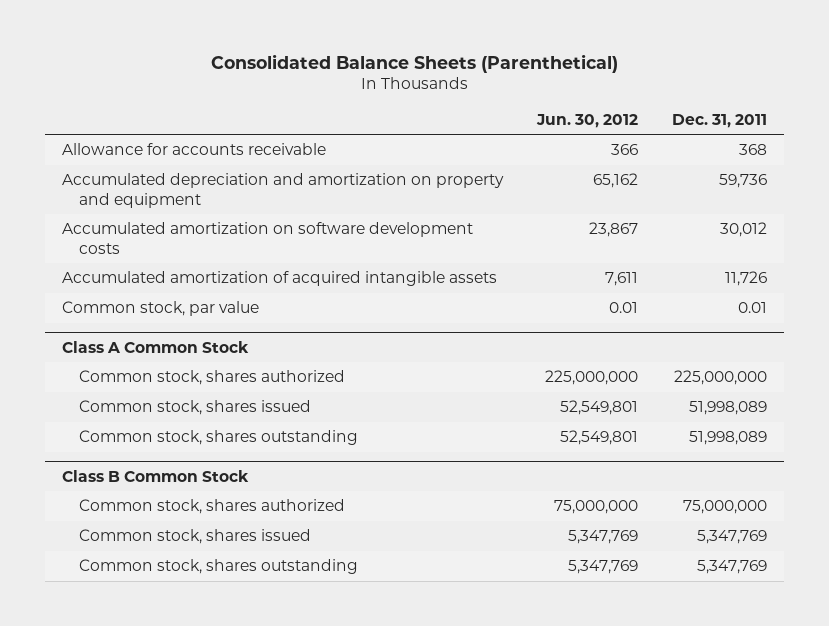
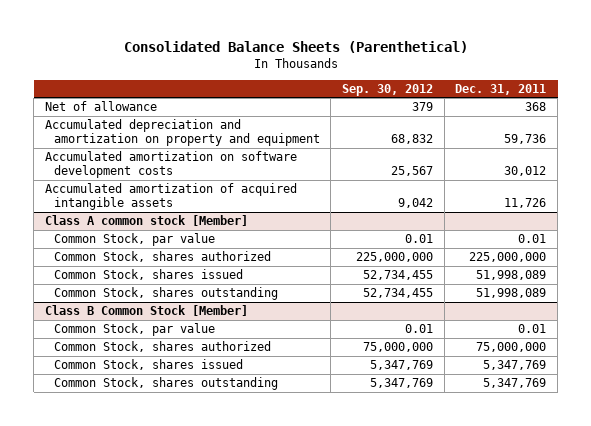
- | Jun. 30, 2012 | Dec. 31, 2011
+ | Sep. 30, 2012 | Dec. 31, 2011
- Allowance for accounts receivable | 366 | 368
+ Net of allowance | 379 | 368
- Common stock, par value | 0.01 | 0.01
- Class A Common Stock
- Common stock, shares authorized | 225,000,000 | 225,000,000
- Common stock, shares issued | 52,549,801 | 51,998,089
- Common stock, shares outstanding | 52,549,801 | 51,998,089
- Class B Common Stock
- Common stock, shares authorized | 75,000,000 | 75,000,000
- Common stock, shares issued | 5,347,769 | 5,347,769
- Common stock, shares outstanding | 5,347,769 | 5,347,769
+ Class A common stock [Member]
+ Common Stock, par value | 0.01 | 0.01
+ Common Stock, shares authorized | 225,000,000 | 225,000,000
+ Common Stock, shares issued | 52,734,455 | 51,998,089
+ Common Stock, shares outstanding | 52,734,455 | 51,998,089
+ Class B Common Stock [Member]
+ Common Stock, par value | 0.01 | 0.01
+ Common Stock, shares authorized | 75,000,000 | 75,000,000
+ Common Stock, shares issued | 5,347,769 | 5,347,769
+ Common Stock, shares outstanding | 5,347,769 | 5,347,769

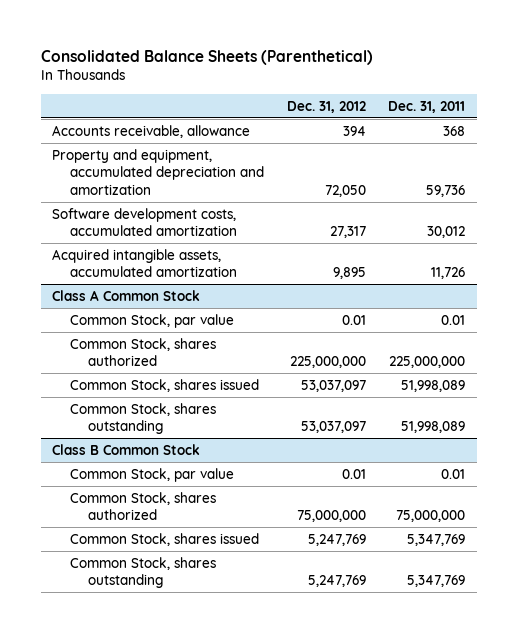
- | Sep. 30, 2012 | Dec. 31, 2011
+ | Dec. 31, 2012 | Dec. 31, 2011
- Net of allowance | 379 | 368
- Accumulated depreciation and amortization on property and equipment | 68,832 | 59,736
- Accumulated amortization on software development costs | 25,567 | 30,012
- Accumulated amortization of acquired intangible assets | 9,042 | 11,726
- Class A common stock [Member]
+ Accounts receivable, allowance | 394 | 368
+ Property and equipment, accumulated depreciation and amortization | 72,050 | 59,736
+ Software development costs, accumulated amortization | 27,317 | 30,012
+ Acquired intangible assets, accumulated amortization | 9,895 | 11,726
+ Class A Common Stock
- Class B Common Stock [Member]
+ Class B Common Stock

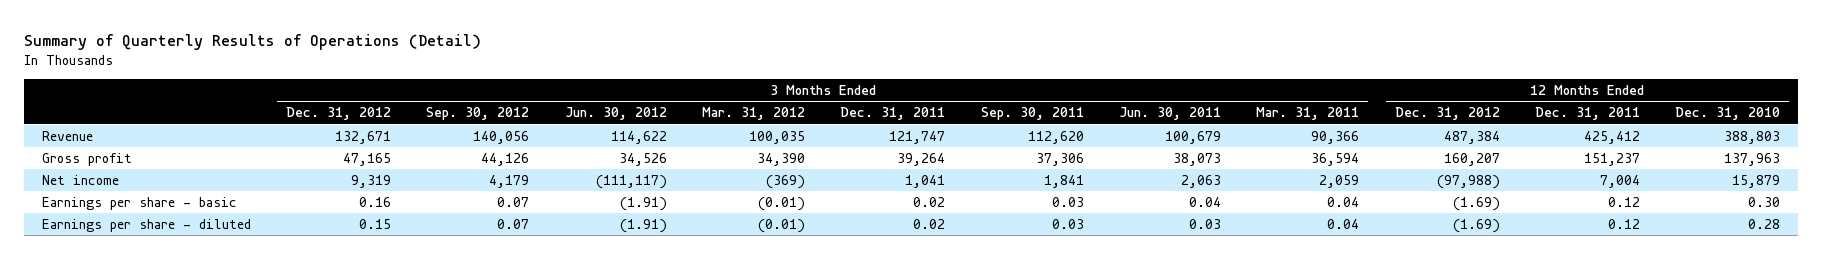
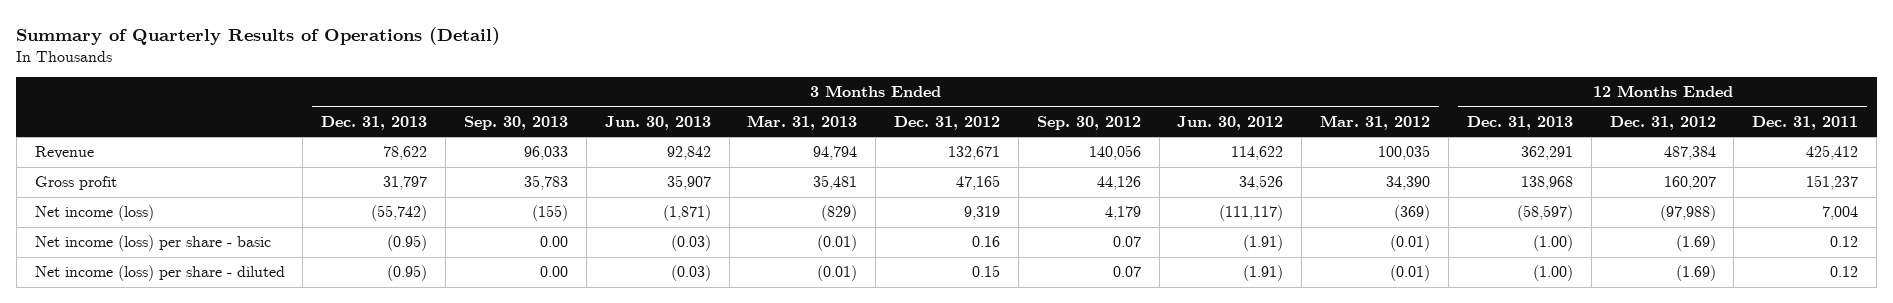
- | 3 Months Ended Dec. 31, 2012 | 3 Months Ended Sep. 30, 2012 | 3 Months Ended Jun. 30, 2012 | 3 Months Ended Mar. 31, 2012 | 3 Months Ended Dec. 31, 2011 | 3 Months Ended Sep. 30, 2011 | 3 Months Ended Jun. 30, 2011 | 3 Months Ended Mar. 31, 2011 | 12 Months Ended Dec. 31, 2012 | 12 Months Ended Dec. 31, 2011 | 12 Months Ended Dec. 31, 2010
+ | 3 Months Ended Dec. 31, 2013 | 3 Months Ended Sep. 30, 2013 | 3 Months Ended Jun. 30, 2013 | 3 Months Ended Mar. 31, 2013 | 3 Months Ended Dec. 31, 2012 | 3 Months Ended Sep. 30, 2012 | 3 Months Ended Jun. 30, 2012 | 3 Months Ended Mar. 31, 2012 | 12 Months Ended Dec. 31, 2013 | 12 Months Ended Dec. 31, 2012 | 12 Months Ended Dec. 31, 2011
- Net income | 9,319 | 4,179 | (111,117) | (369) | 1,041 | 1,841 | 2,063 | 2,059 | (97,988) | 7,004 | 15,879
- Earnings per share - basic | 0.16 | 0.07 | (1.91) | (0.01) | 0.02 | 0.03 | 0.04 | 0.04 | (1.69) | 0.12 | 0.30
- Earnings per share - diluted | 0.15 | 0.07 | (1.91) | (0.01) | 0.02 | 0.03 | 0.03 | 0.04 | (1.69) | 0.12 | 0.28
+ Net income (loss) | (55,742) | (155) | (1,871) | (829) | 9,319 | 4,179 | (111,117) | (369) | (58,597) | (97,988) | 7,004
+ Net income (loss) per share - basic | (0.95) | 0.00 | (0.03) | (0.01) | 0.16 | 0.07 | (1.91) | (0.01) | (1.00) | (1.69) | 0.12
+ Net income (loss) per share - diluted | (0.95) | 0.00 | (0.03) | (0.01) | 0.15 | 0.07 | (1.91) | (0.01) | (1.00) | (1.69) | 0.12

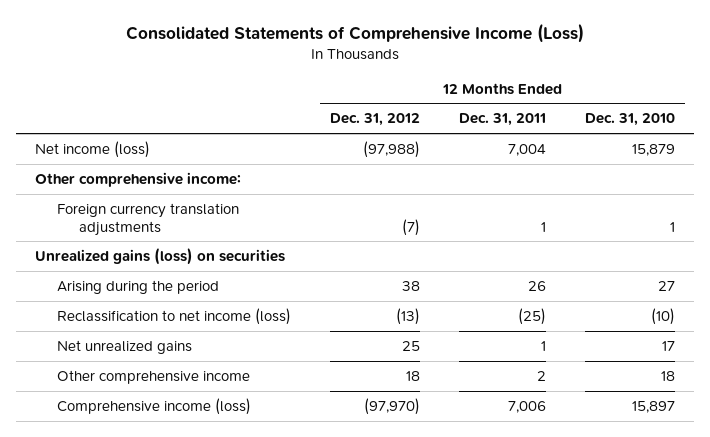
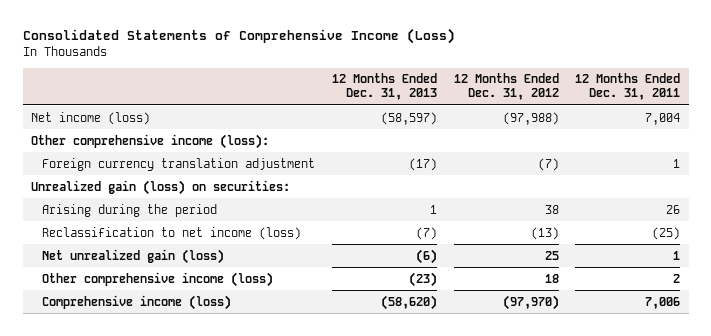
- | 12 Months Ended Dec. 31, 2012 | 12 Months Ended Dec. 31, 2011 | 12 Months Ended Dec. 31, 2010
+ | 12 Months Ended Dec. 31, 2013 | 12 Months Ended Dec. 31, 2012 | 12 Months Ended Dec. 31, 2011
- Other comprehensive income:
- Foreign currency translation adjustments | (7) | 1 | 1
- Unrealized gains (loss) on securities
+ Other comprehensive income (loss):
+ Foreign currency translation adjustment | (17) | (7) | 1
+ Unrealized gain (loss) on securities:
- Net unrealized gains | 25 | 1 | 17
- Other comprehensive income | 18 | 2 | 18
+ Net unrealized gain (loss) | (6) | 25 | 1
+ Other comprehensive income (loss) | (23) | 18 | 2

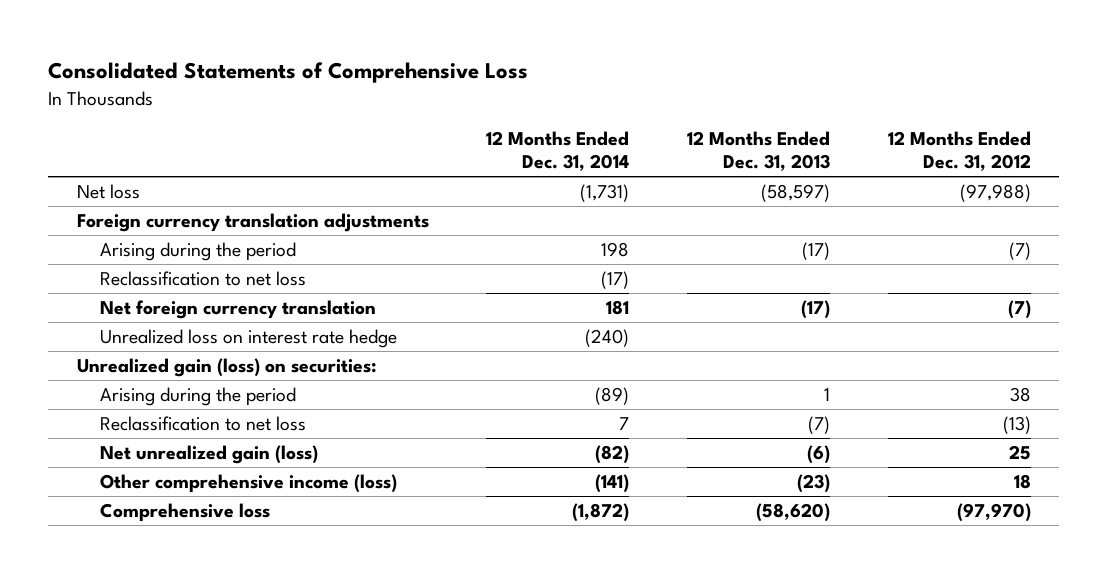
- Consolidated Statements of Comprehensive Income (Loss)
+ Consolidated Statements of Comprehensive Loss
- | 12 Months Ended Dec. 31, 2013 | 12 Months Ended Dec. 31, 2012 | 12 Months Ended Dec. 31, 2011
+ | 12 Months Ended Dec. 31, 2014 | 12 Months Ended Dec. 31, 2013 | 12 Months Ended Dec. 31, 2012
- Net income (loss) | (58,597) | (97,988) | 7,004
- Other comprehensive income (loss):
- Foreign currency translation adjustment | (17) | (7) | 1
+ Net loss | (1,731) | (58,597) | (97,988)
+ Foreign currency translation adjustments
+ Arising during the period | 198 | (17) | (7)
+ Reclassification to net loss | (17) | |
+ Net foreign currency translation | 181 | (17) | (7)
+ Unrealized loss on interest rate hedge | (240) | |
- Reclassification to net income (loss) | (7) | (13) | (25)
+ Reclassification to net loss | 7 | (7) | (13)
- Comprehensive income (loss) | (58,620) | (97,970) | 7,006
+ Comprehensive loss | (1,872) | (58,620) | (97,970)

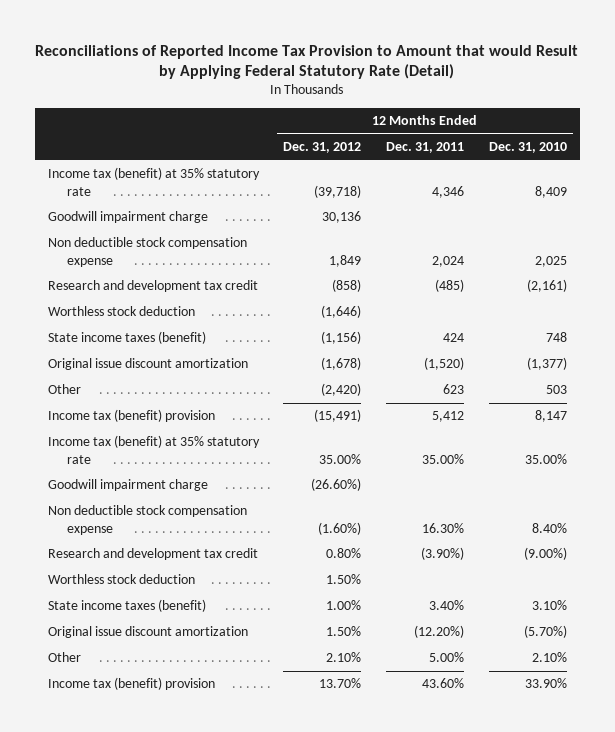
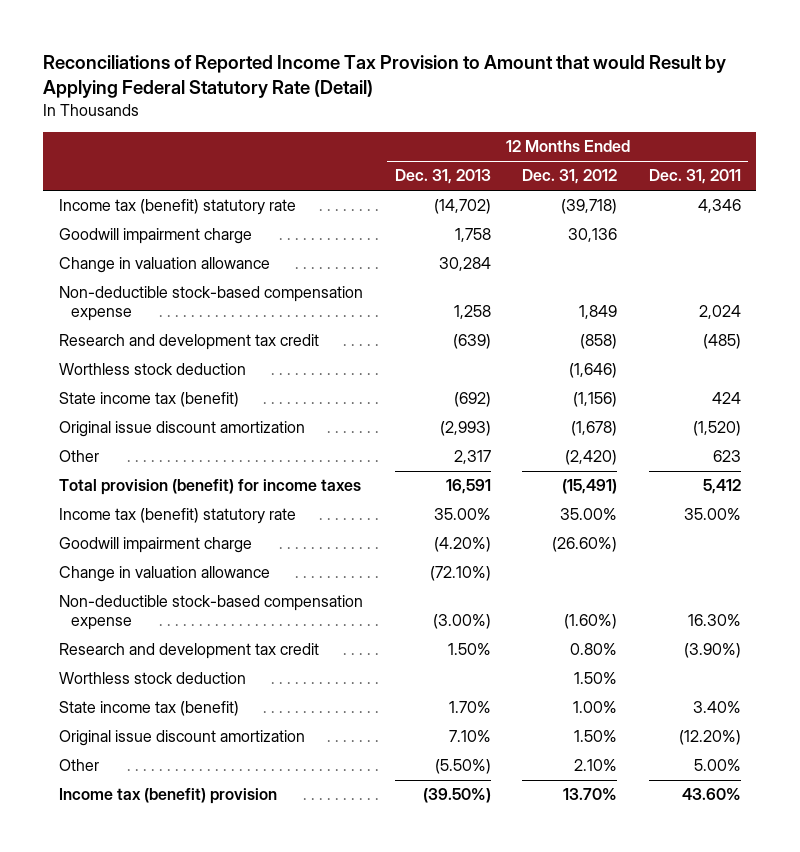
- | 12 Months Ended Dec. 31, 2012 | 12 Months Ended Dec. 31, 2011 | 12 Months Ended Dec. 31, 2010
+ | 12 Months Ended Dec. 31, 2013 | 12 Months Ended Dec. 31, 2012 | 12 Months Ended Dec. 31, 2011
- Income tax (benefit) at 35% statutory rate | (39,718) | 4,346 | 8,409
+ Income tax (benefit) statutory rate | (14,702) | (39,718) | 4,346
- Non deductible stock compensation expense | 1,849 | 2,024 | 2,025
+ Change in valuation allowance | 30,284 | |
+ Non-deductible stock-based compensation expense | 1,258 | 1,849 | 2,024
- State income taxes (benefit) | (1,156) | 424 | 748
+ State income tax (benefit) | (692) | (1,156) | 424
- Income tax (benefit) provision | (15,491) | 5,412 | 8,147
- Income tax (benefit) at 35% statutory rate | 35.00% | 35.00% | 35.00%
+ Total provision (benefit) for income taxes | 16,591 | (15,491) | 5,412
+ Income tax (benefit) statutory rate | 35.00% | 35.00% | 35.00%
- Non deductible stock compensation expense | (1.60%) | 16.30% | 8.40%
+ Change in valuation allowance | (72.10%) | |
+ Non-deductible stock-based compensation expense | (3.00%) | (1.60%) | 16.30%
- State income taxes (benefit) | 1.00% | 3.40% | 3.10%
+ State income tax (benefit) | 1.70% | 1.00% | 3.40%

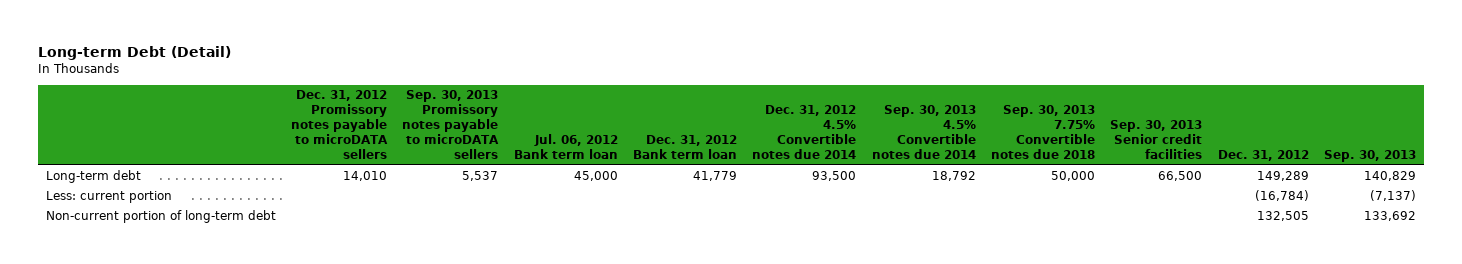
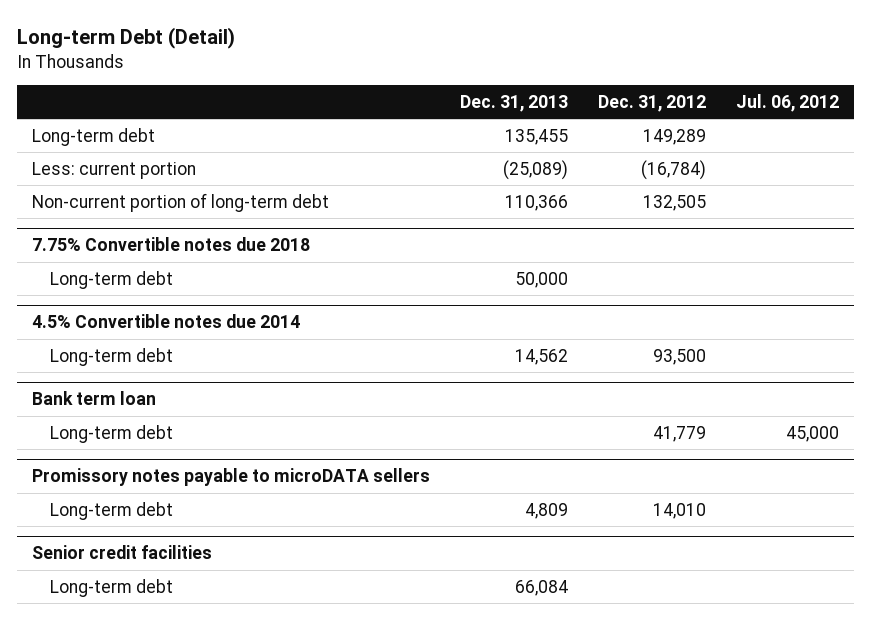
- | Dec. 31, 2012 Promissory notes payable to microDATA sellers | Sep. 30, 2013 Promissory notes payable to microDATA sellers | Jul. 06, 2012 Bank term loan | Dec. 31, 2012 Bank term loan | Dec. 31, 2012 4.5% Convertible notes due 2014 | Sep. 30, 2013 4.5% Convertible notes due 2014 | Sep. 30, 2013 7.75% Convertible notes due 2018 | Sep. 30, 2013 Senior credit facilities | Dec. 31, 2012 | Sep. 30, 2013
+ | Dec. 31, 2013 | Dec. 31, 2012 | Jul. 06, 2012
+ 7.75% Convertible notes due 2018
+ Long-term debt | 50,000 | |
+ 4.5% Convertible notes due 2014
+ Long-term debt | 14,562 | 93,500 |
+ Bank term loan
+ Long-term debt | | 41,779 | 45,000
+ Promissory notes payable to microDATA sellers
+ Long-term debt | 4,809 | 14,010 |
+ Senior credit facilities
+ Long-term debt | 66,084 | |

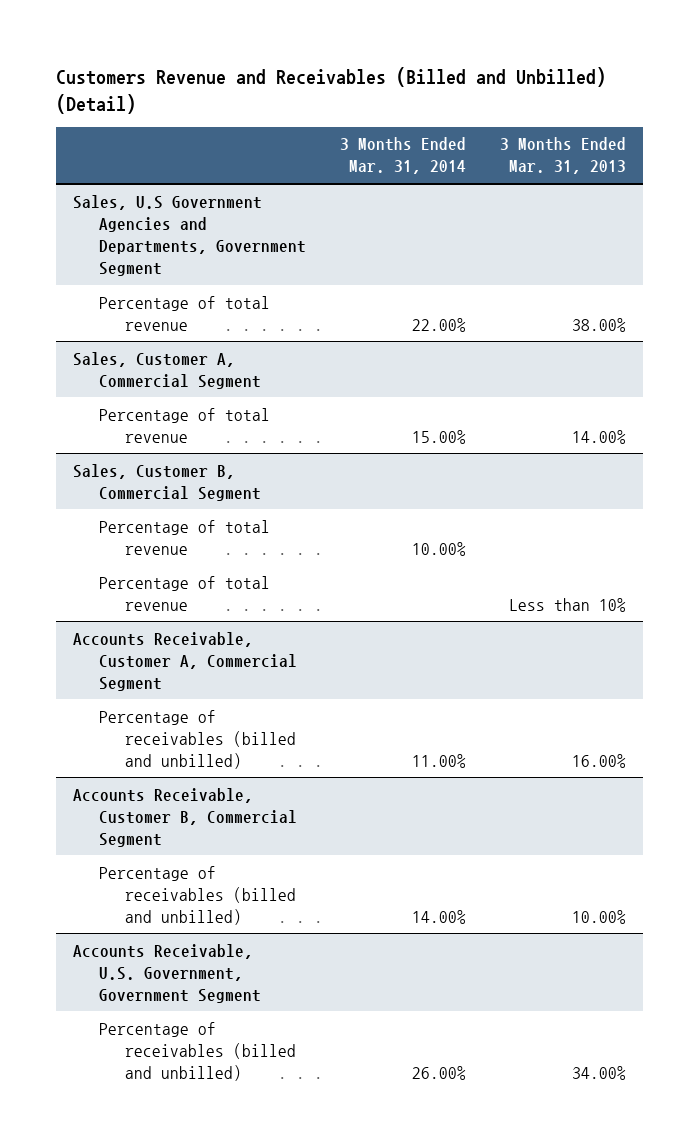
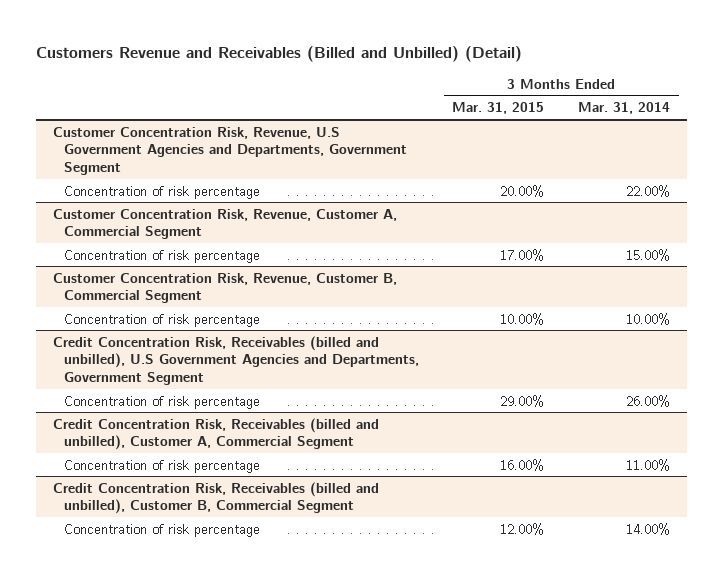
- | 3 Months Ended Mar. 31, 2014 | 3 Months Ended Mar. 31, 2013
+ | 3 Months Ended Mar. 31, 2015 | 3 Months Ended Mar. 31, 2014
- Sales, U.S Government Agencies and Departments, Government Segment
- Percentage of total revenue | 22.00% | 38.00%
- Sales, Customer A, Commercial Segment
- Percentage of total revenue | 15.00% | 14.00%
- Sales, Customer B, Commercial Segment
- Percentage of total revenue | 10.00% |
- Percentage of total revenue | | Less than 10%
- Accounts Receivable, Customer A, Commercial Segment
- Percentage of receivables (billed and unbilled) | 11.00% | 16.00%
- Accounts Receivable, Customer B, Commercial Segment
- Percentage of receivables (billed and unbilled) | 14.00% | 10.00%
- Accounts Receivable, U.S. Government, Government Segment
- Percentage of receivables (billed and unbilled) | 26.00% | 34.00%
+ Customer Concentration Risk, Revenue, U.S Government Agencies and Departments, Government Segment
+ Concentration of risk percentage | 20.00% | 22.00%
+ Customer Concentration Risk, Revenue, Customer A, Commercial Segment
+ Concentration of risk percentage | 17.00% | 15.00%
+ Customer Concentration Risk, Revenue, Customer B, Commercial Segment
+ Concentration of risk percentage | 10.00% | 10.00%
+ Credit Concentration Risk, Receivables (billed and unbilled), U.S Government Agencies and Departments, Government Segment
+ Concentration of risk percentage | 29.00% | 26.00%
+ Credit Concentration Risk, Receivables (billed and unbilled), Customer A, Commercial Segment
+ Concentration of risk percentage | 16.00% | 11.00%
+ Credit Concentration Risk, Receivables (billed and unbilled), Customer B, Commercial Segment
+ Concentration of risk percentage | 12.00% | 14.00%

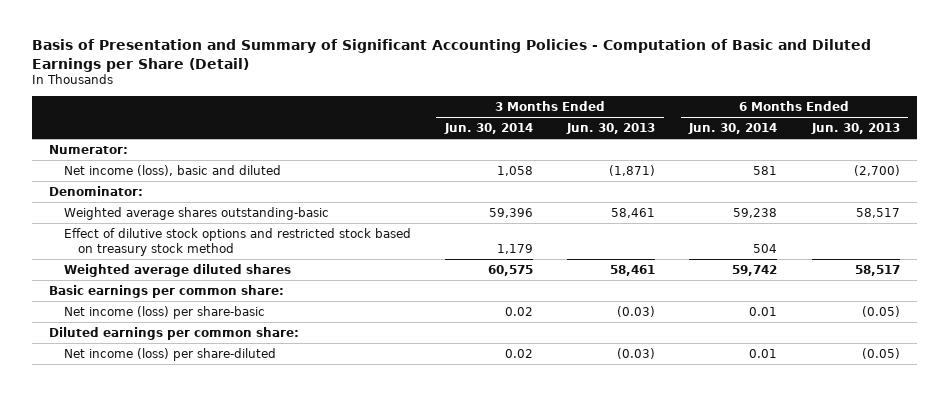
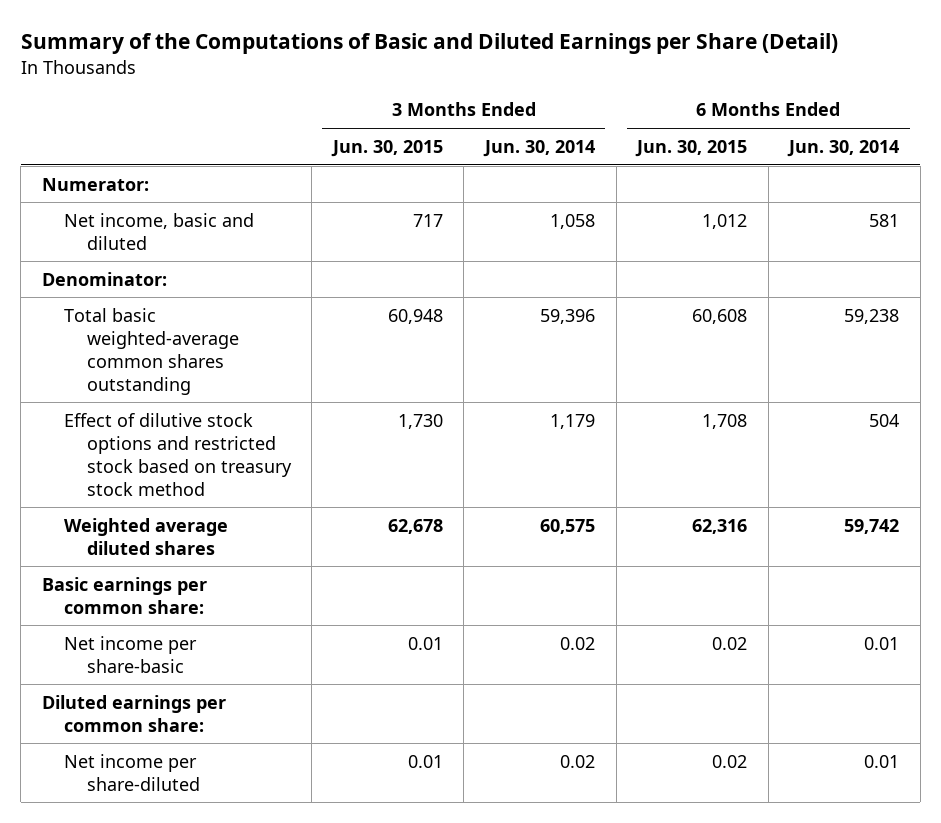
- Basis of Presentation and Summary of Significant Accounting Policies - Computation of Basic and Diluted Earnings per Share (Detail)
+ Summary of the Computations of Basic and Diluted Earnings per Share (Detail)
- | 3 Months Ended Jun. 30, 2014 | 3 Months Ended Jun. 30, 2013 | 6 Months Ended Jun. 30, 2014 | 6 Months Ended Jun. 30, 2013
+ | 3 Months Ended Jun. 30, 2015 | 3 Months Ended Jun. 30, 2014 | 6 Months Ended Jun. 30, 2015 | 6 Months Ended Jun. 30, 2014
- Net income (loss), basic and diluted | 1,058 | (1,871) | 581 | (2,700)
+ Net income, basic and diluted | 717 | 1,058 | 1,012 | 581
- Weighted average shares outstanding-basic | 59,396 | 58,461 | 59,238 | 58,517
+ Total basic weighted-average common shares outstanding | 60,948 | 59,396 | 60,608 | 59,238
- Net income (loss) per share-basic | 0.02 | (0.03) | 0.01 | (0.05)
+ Net income per share-basic | 0.01 | 0.02 | 0.02 | 0.01
- Net income (loss) per share-diluted | 0.02 | (0.03) | 0.01 | (0.05)
+ Net income per share-diluted | 0.01 | 0.02 | 0.02 | 0.01

